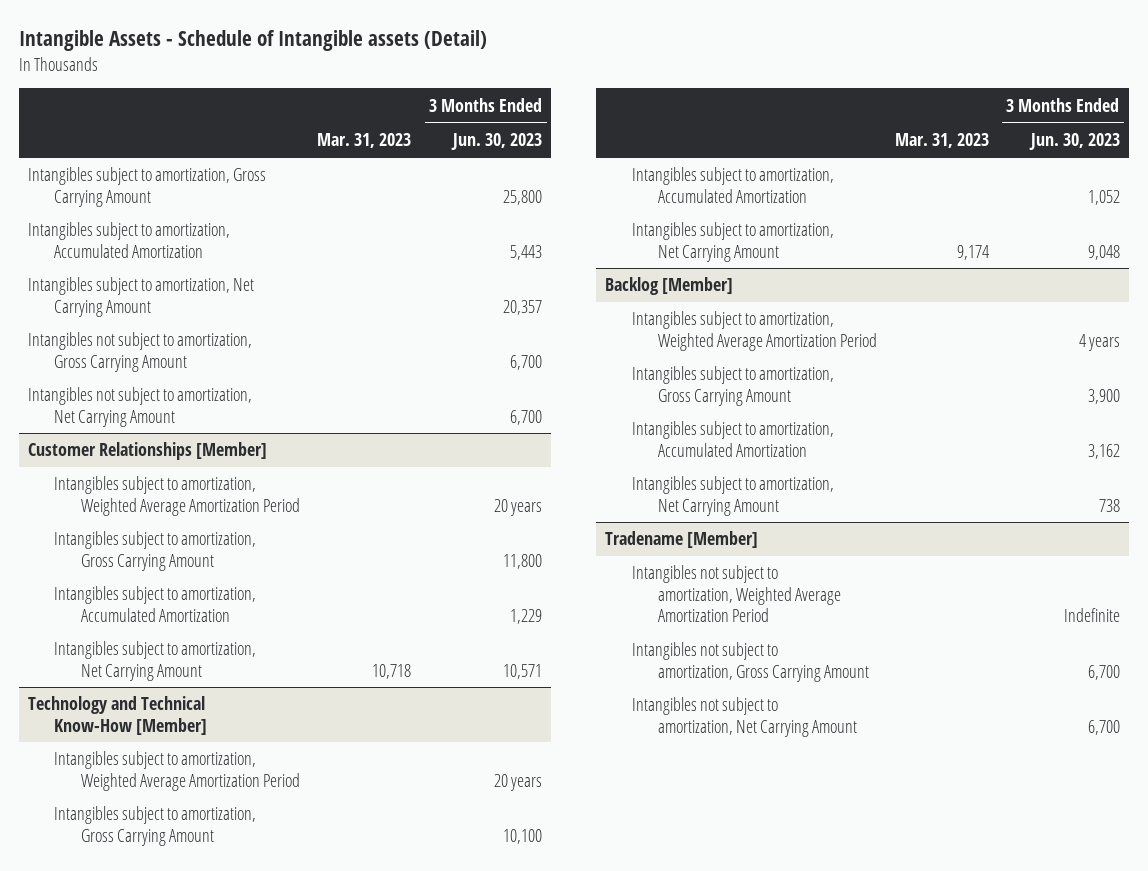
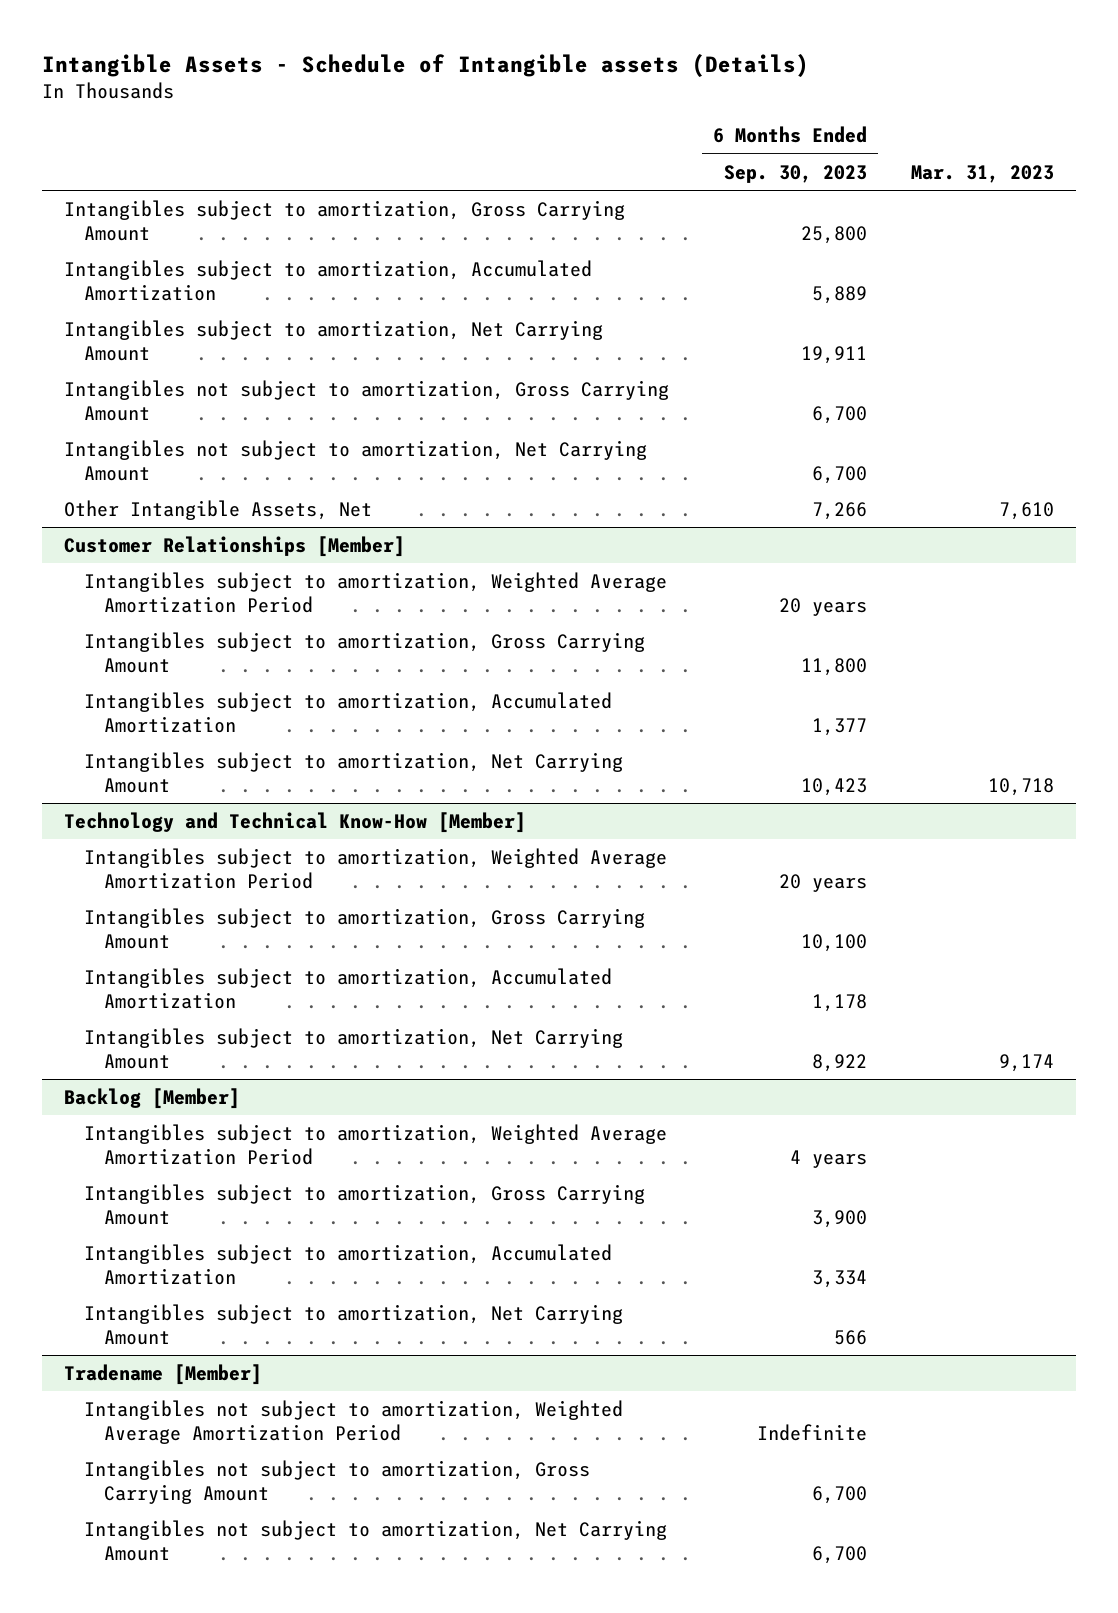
- Intangible Assets - Schedule of Intangible assets (Detail)
+ Intangible Assets - Schedule of Intangible assets (Details)
- | Mar. 31, 2023 | 3 Months Ended Jun. 30, 2023
+ | 6 Months Ended Sep. 30, 2023 | Mar. 31, 2023
+ Other Intangible Assets, Net | 7,266 | 7,610

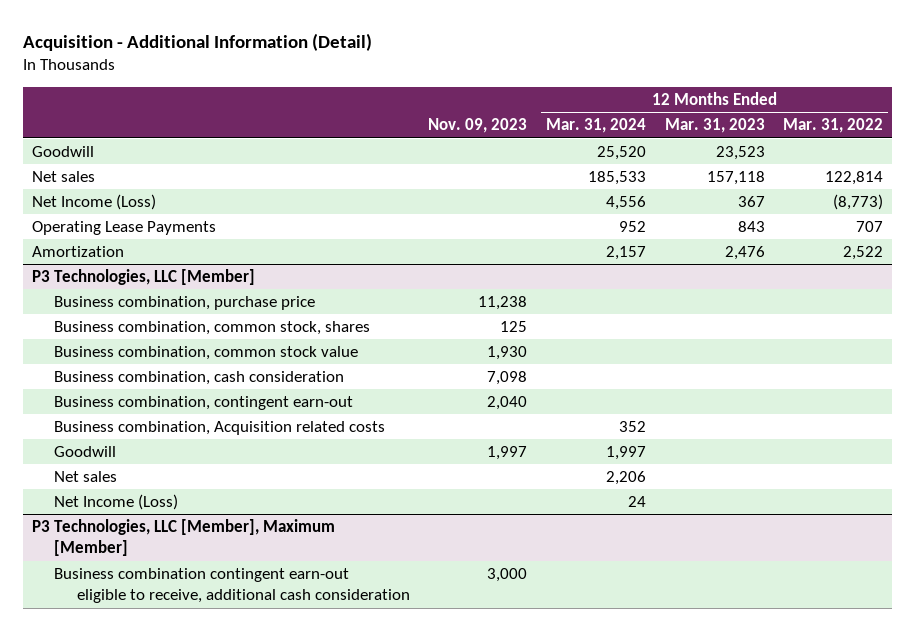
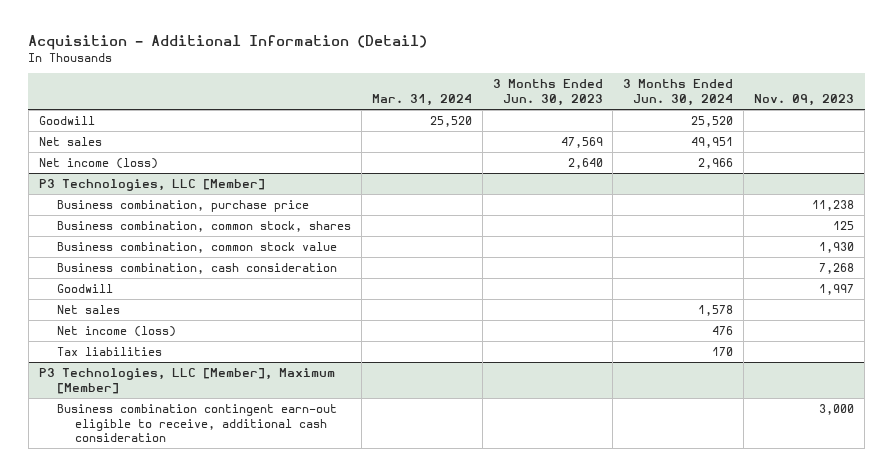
- | Nov. 09, 2023 | 12 Months Ended Mar. 31, 2024 | 12 Months Ended Mar. 31, 2023 | 12 Months Ended Mar. 31, 2022
+ | Mar. 31, 2024 | 3 Months Ended Jun. 30, 2023 | 3 Months Ended Jun. 30, 2024 | Nov. 09, 2023
- Net Income (Loss) | | 4,556 | 367 | (8,773)
- Operating Lease Payments | | 952 | 843 | 707
- Amortization | | 2,157 | 2,476 | 2,522
+ Net income (loss) | | 2,640 | 2,966 |
@ P3 Technologies, LLC [Member]
- Business combination, cash consideration | 7,098 | | |
- Business combination, contingent earn-out | 2,040 | | |
- Business combination, Acquisition related costs | | 352 | |
+ Business combination, cash consideration | | | | 7,268
- Net Income (Loss) | | 24 | |
+ Net income (loss) | | | 476 |
+ Tax liabilities | | | 170 |

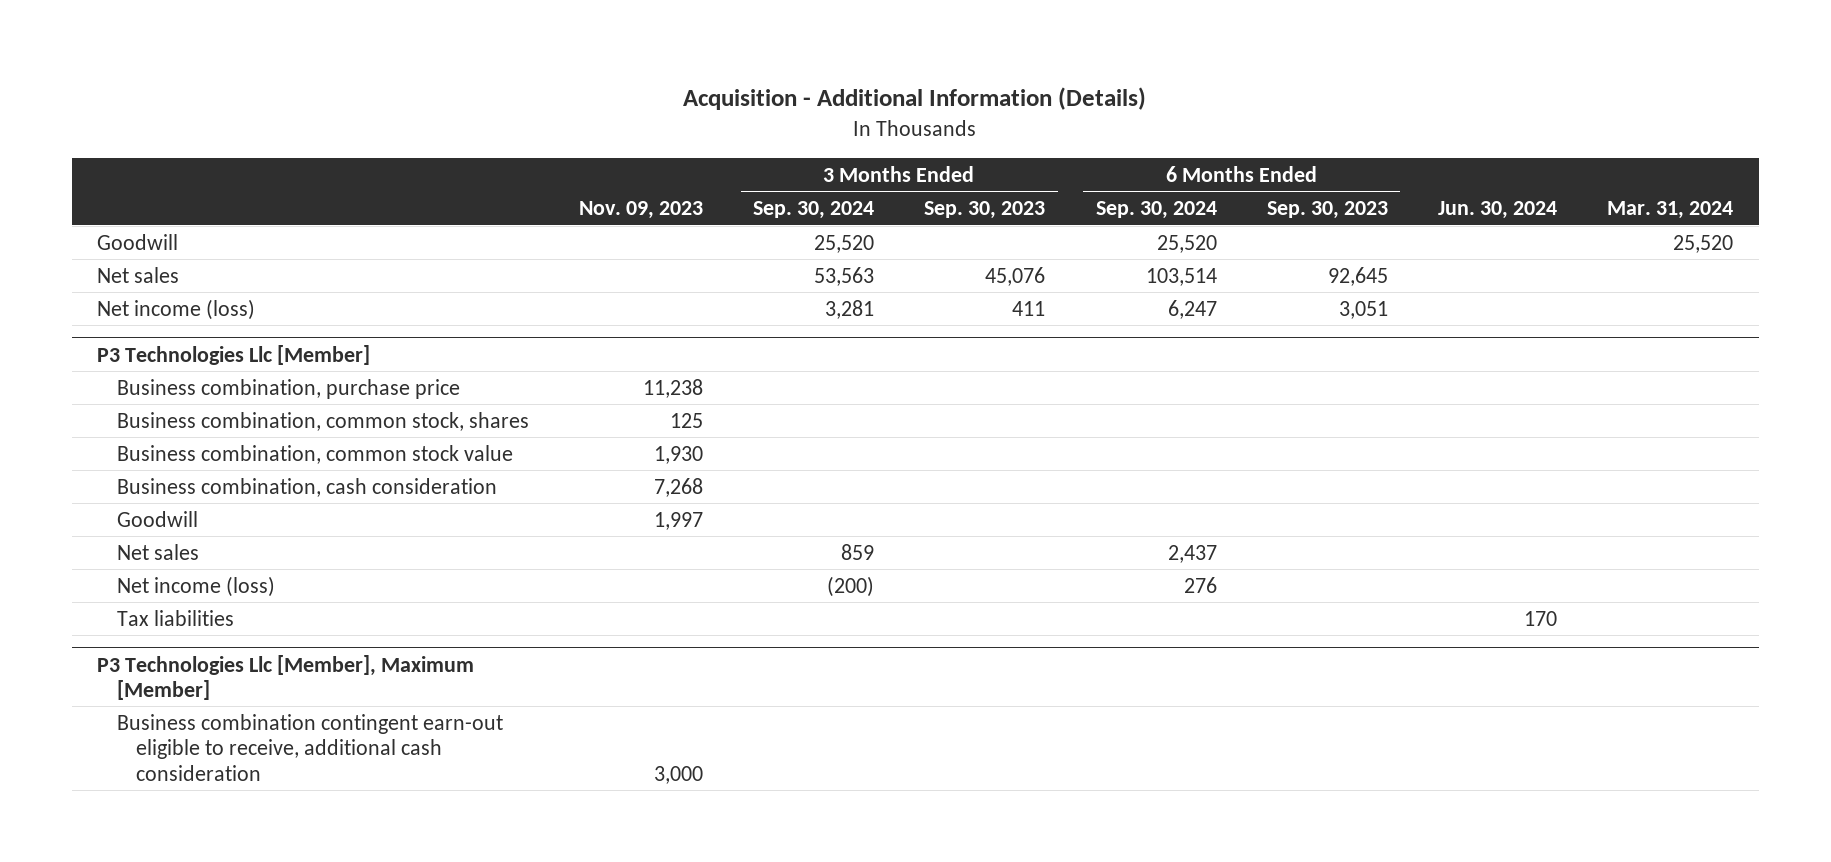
- Acquisition - Additional Information (Detail)
+ Acquisition - Additional Information (Details)
- | Mar. 31, 2024 | 3 Months Ended Jun. 30, 2023 | 3 Months Ended Jun. 30, 2024 | Nov. 09, 2023
+ | Nov. 09, 2023 | 3 Months Ended Sep. 30, 2024 | 3 Months Ended Sep. 30, 2023 | 6 Months Ended Sep. 30, 2024 | 6 Months Ended Sep. 30, 2023 | Jun. 30, 2024 | Mar. 31, 2024
- P3 Technologies, LLC [Member]
+ P3 Technologies Llc [Member]
- P3 Technologies, LLC [Member], Maximum [Member]
+ P3 Technologies Llc [Member], Maximum [Member]

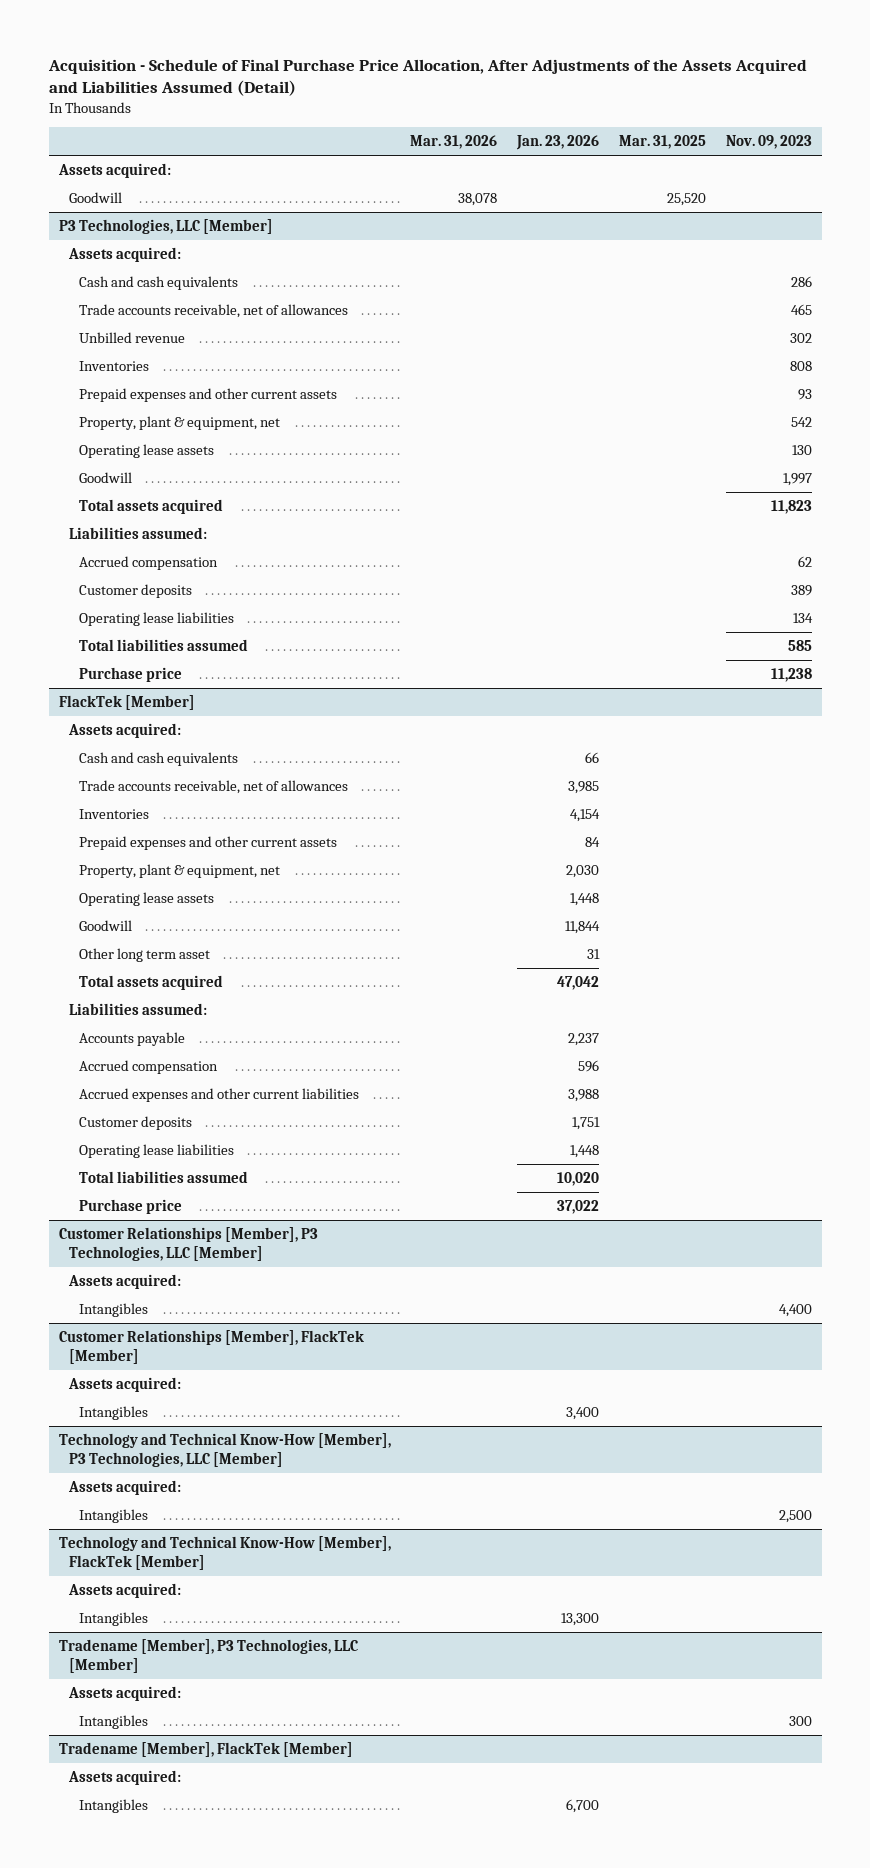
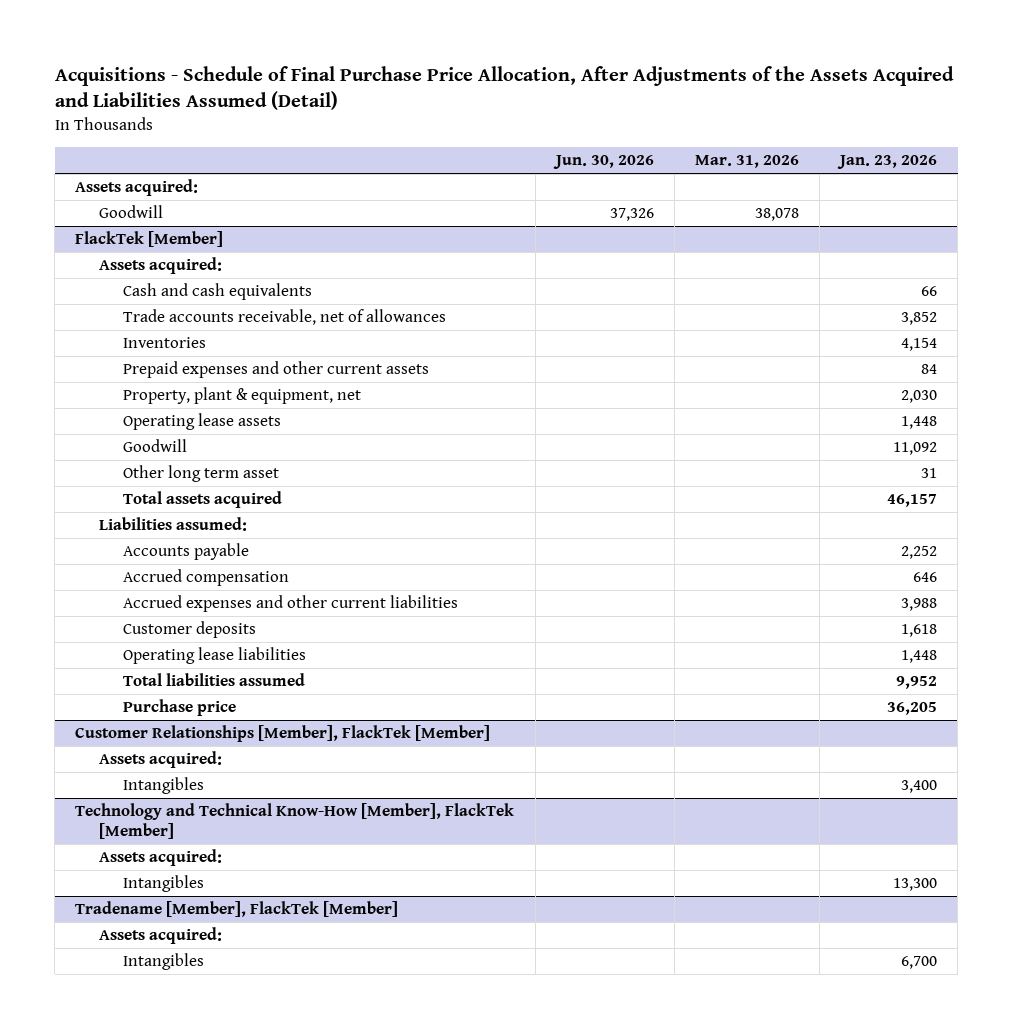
- Acquisition - Schedule of Final Purchase Price Allocation, After Adjustments of the Assets Acquired and Liabilities Assumed (Detail)
+ Acquisitions - Schedule of Final Purchase Price Allocation, After Adjustments of the Assets Acquired and Liabilities Assumed (Detail)
- | Mar. 31, 2026 | Jan. 23, 2026 | Mar. 31, 2025 | Nov. 09, 2023
+ | Jun. 30, 2026 | Mar. 31, 2026 | Jan. 23, 2026
- P3 Technologies, LLC [Member]
- Assets acquired:
- Cash and cash equivalents | | | | 286
- Trade accounts receivable, net of allowances | | | | 465
- Unbilled revenue | | | | 302
- Inventories | | | | 808
- Prepaid expenses and other current assets | | | | 93
- Property, plant & equipment, net | | | | 542
- Operating lease assets | | | | 130
- Goodwill | | | | 1,997
- Total assets acquired | | | | 11,823
- Liabilities assumed:
- Accrued compensation | | | | 62
- Customer deposits | | | | 389
- Operating lease liabilities | | | | 134
- Total liabilities assumed | | | | 585
- Purchase price | | | | 11,238
@ FlackTek [Member]
- Trade accounts receivable, net of allowances | | 3,985 | |
+ Trade accounts receivable, net of allowances | | | 3,852
- Goodwill | | 11,844 | |
+ Goodwill | | | 11,092
- Total assets acquired | | 47,042 | |
+ Total assets acquired | | | 46,157
- Accounts payable | | 2,237 | |
- Accrued compensation | | 596 | |
+ Accounts payable | | | 2,252
+ Accrued compensation | | | 646
- Customer deposits | | 1,751 | |
+ Customer deposits | | | 1,618
- Total liabilities assumed | | 10,020 | |
- Purchase price | | 37,022 | |
- Customer Relationships [Member], P3 Technologies, LLC [Member]
- Assets acquired:
- Intangibles | | | | 4,400
@ FlackTek [Member]
+ Total liabilities assumed | | | 9,952
+ Purchase price | | | 36,205
- Technology and Technical Know-How [Member], P3 Technologies, LLC [Member]
- Assets acquired:
- Intangibles | | | | 2,500
- Tradename [Member], P3 Technologies, LLC [Member]
- Assets acquired:
- Intangibles | | | | 300

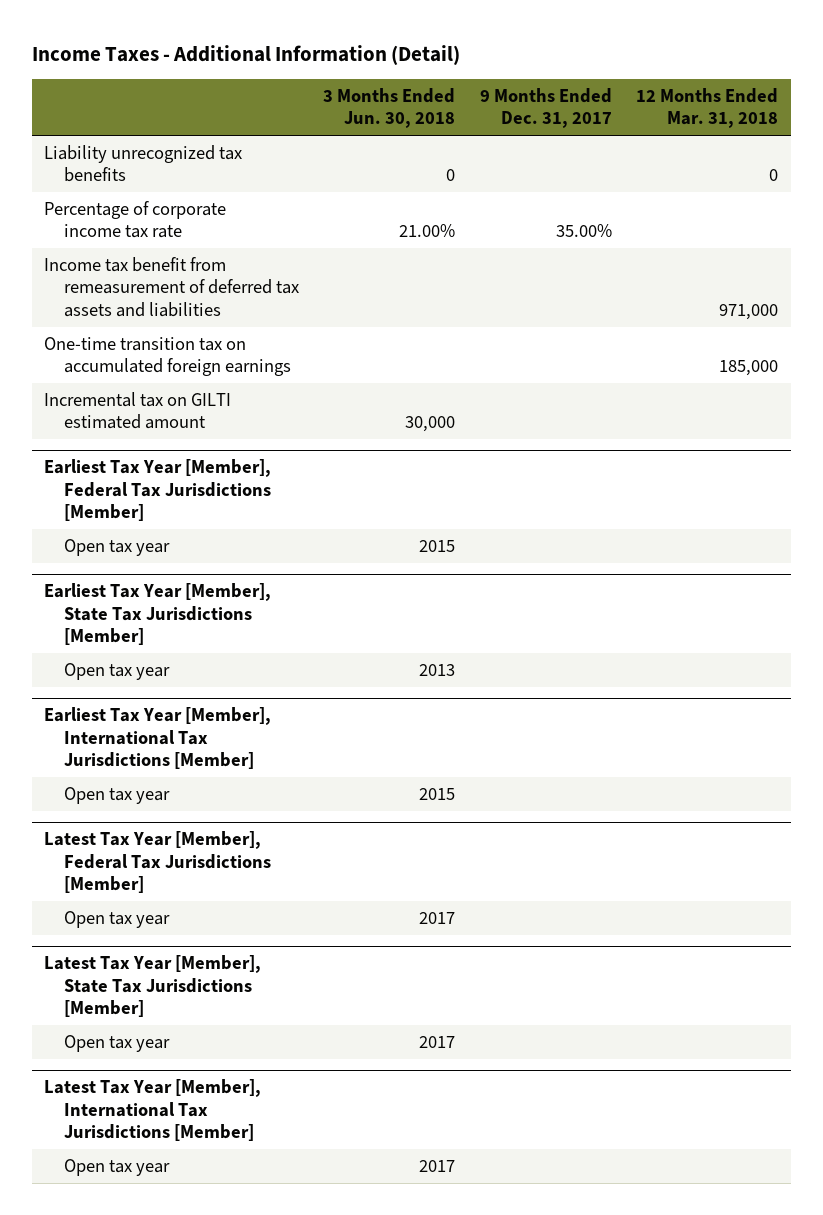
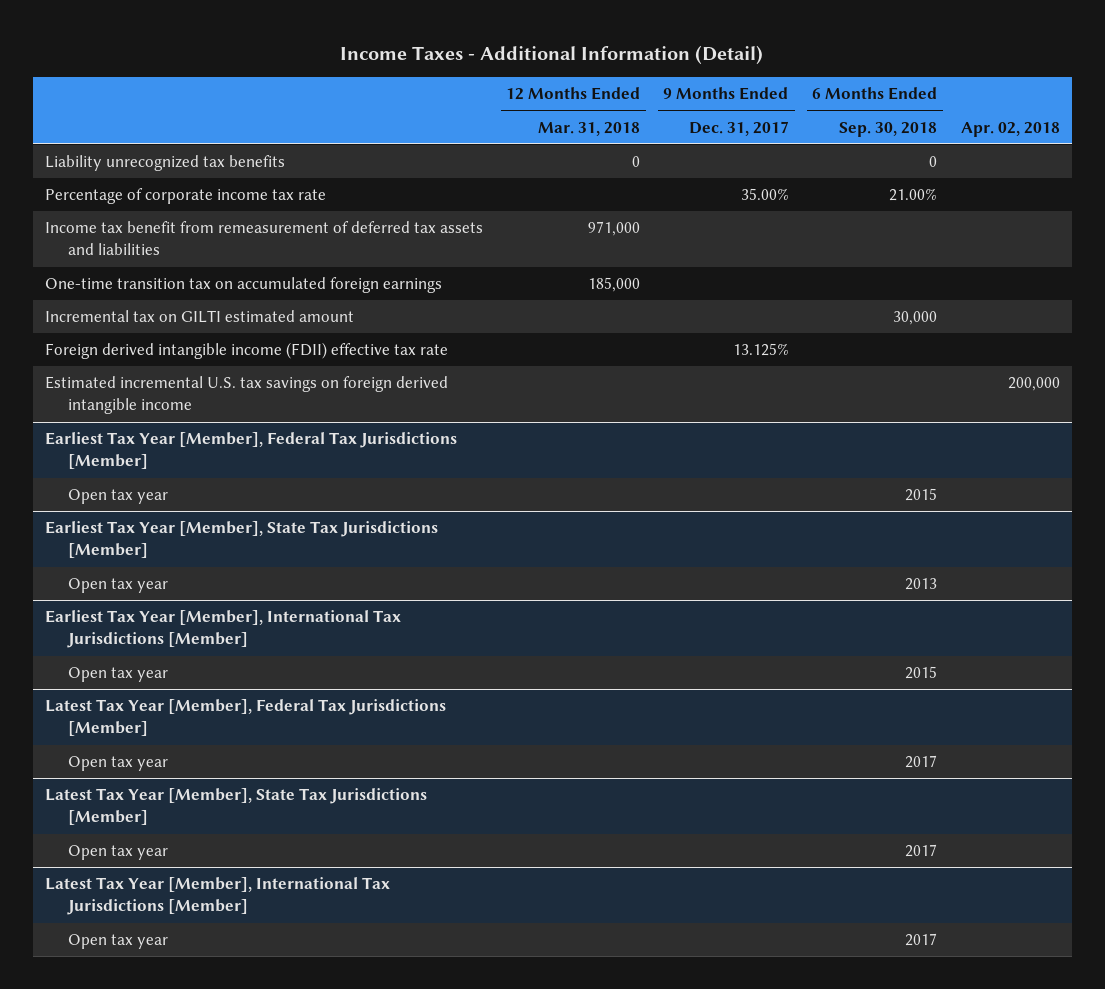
- | 3 Months Ended Jun. 30, 2018 | 9 Months Ended Dec. 31, 2017 | 12 Months Ended Mar. 31, 2018
+ | 12 Months Ended Mar. 31, 2018 | 9 Months Ended Dec. 31, 2017 | 6 Months Ended Sep. 30, 2018 | Apr. 02, 2018
+ Foreign derived intangible income (FDII) effective tax rate | | 13.125% | |
+ Estimated incremental U.S. tax savings on foreign derived intangible income | | | | 200,000

